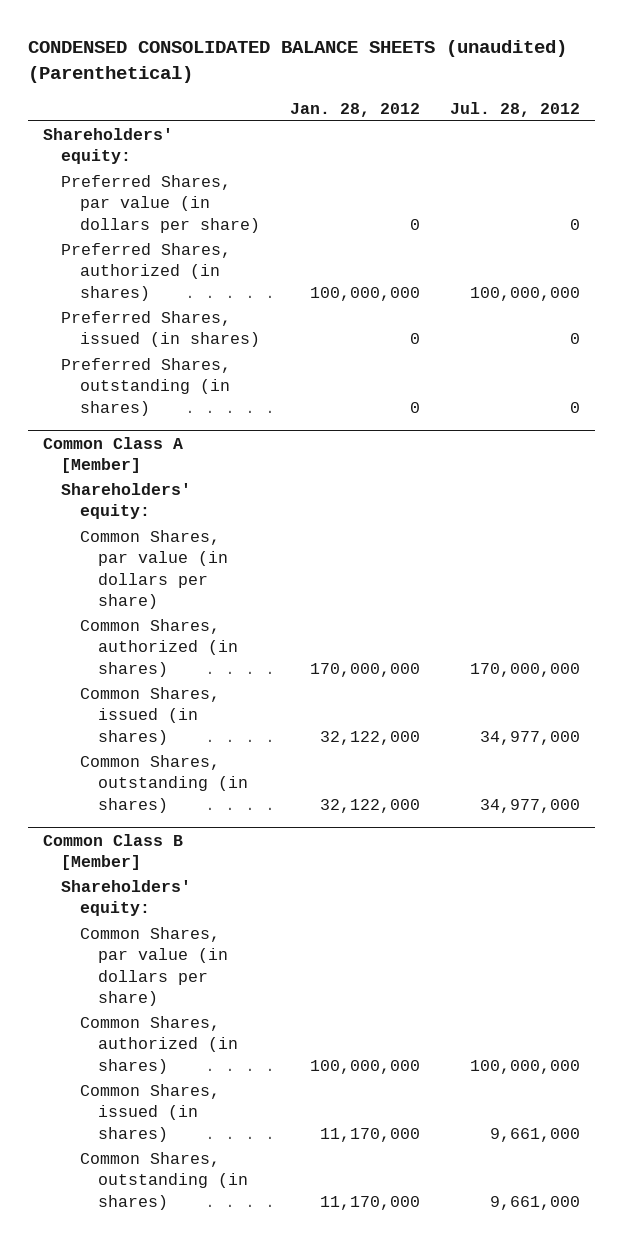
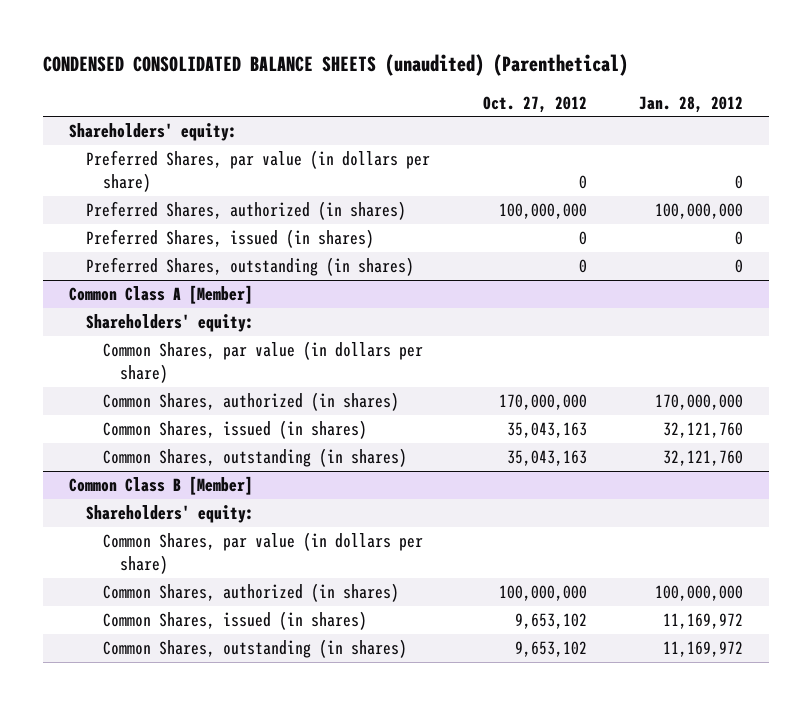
- | Jan. 28, 2012 | Jul. 28, 2012
+ | Oct. 27, 2012 | Jan. 28, 2012
@ Common Class A [Member]
- Common Shares, issued (in shares) | 32,122,000 | 34,977,000
- Common Shares, outstanding (in shares) | 32,122,000 | 34,977,000
+ Common Shares, issued (in shares) | 35,043,163 | 32,121,760
+ Common Shares, outstanding (in shares) | 35,043,163 | 32,121,760
@ Common Class B [Member]
- Common Shares, issued (in shares) | 11,170,000 | 9,661,000
- Common Shares, outstanding (in shares) | 11,170,000 | 9,661,000
+ Common Shares, issued (in shares) | 9,653,102 | 11,169,972
+ Common Shares, outstanding (in shares) | 9,653,102 | 11,169,972

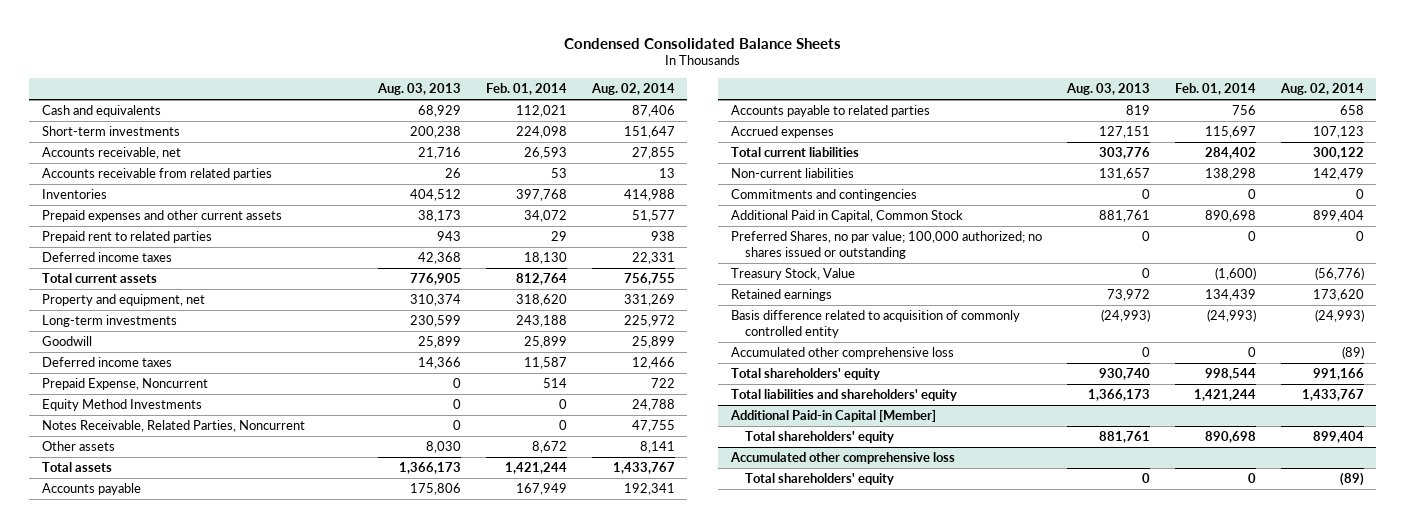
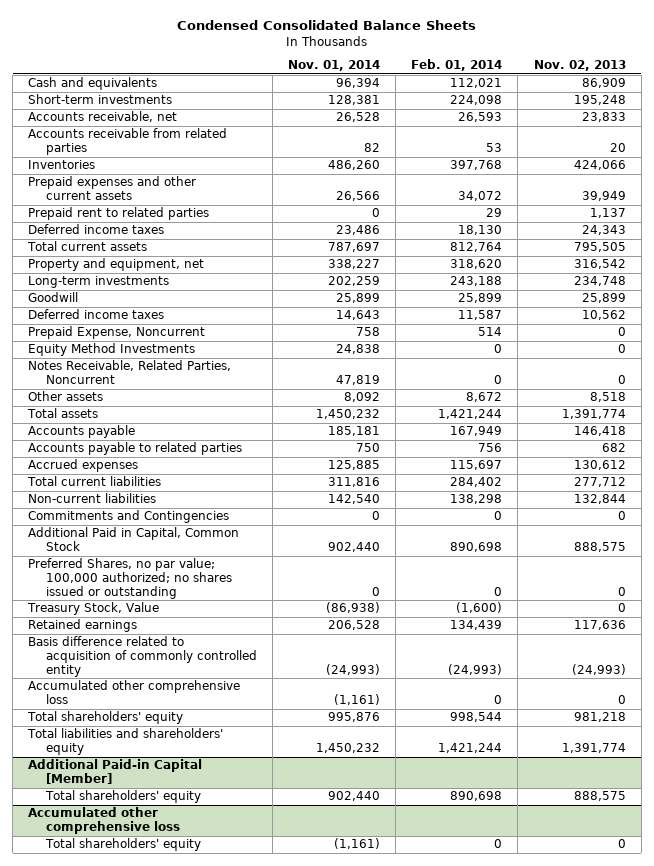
- | Aug. 03, 2013 | Feb. 01, 2014 | Aug. 02, 2014
+ | Nov. 01, 2014 | Feb. 01, 2014 | Nov. 02, 2013
- Commitments and contingencies | 0 | 0 | 0
+ Commitments and Contingencies | 0 | 0 | 0

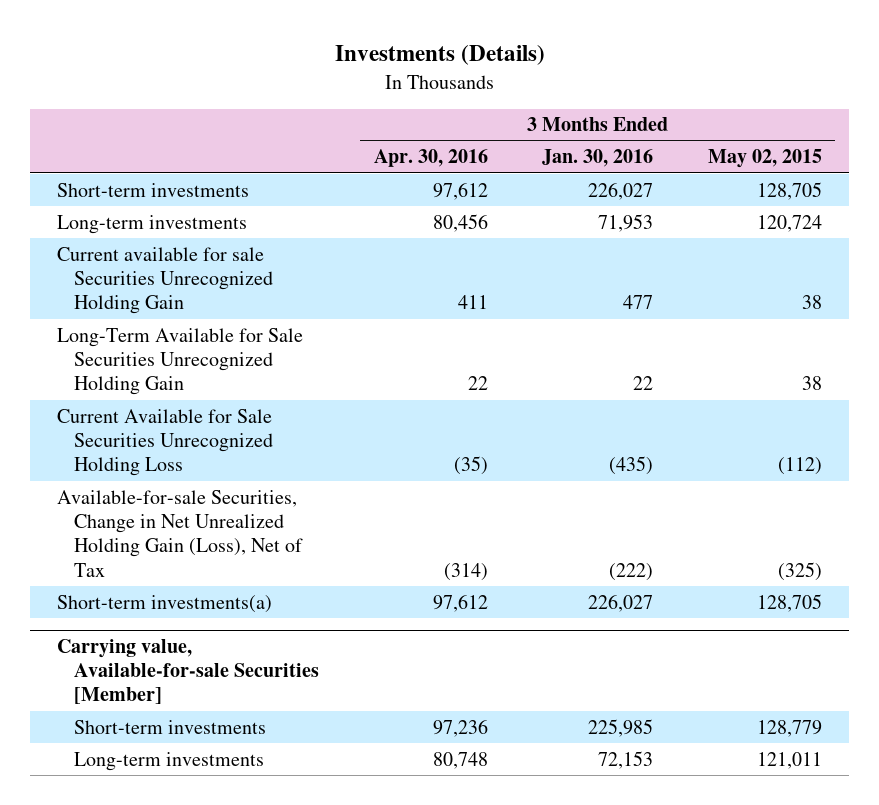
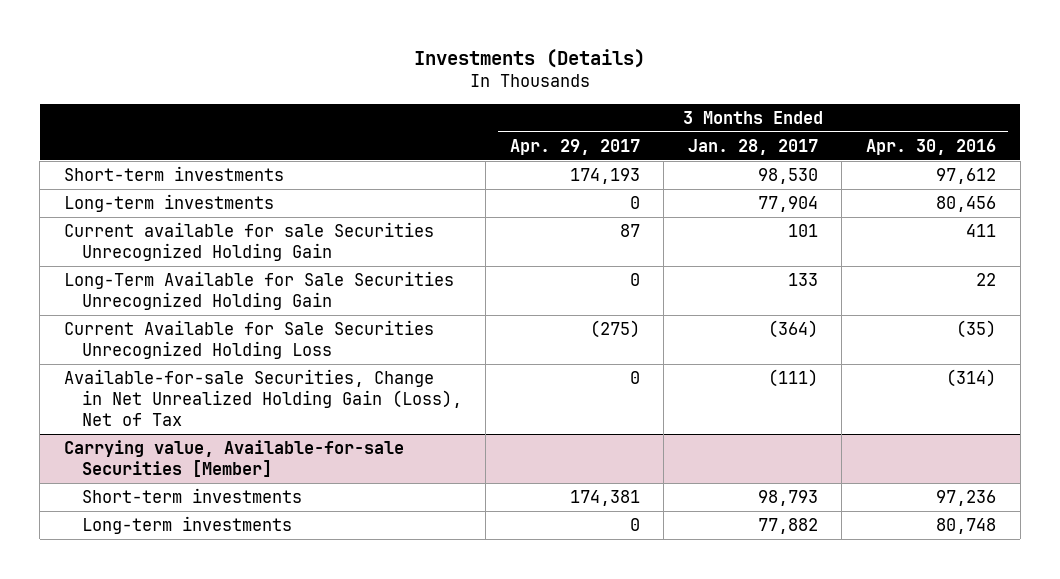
- | 3 Months Ended Apr. 30, 2016 | 3 Months Ended Jan. 30, 2016 | 3 Months Ended May 02, 2015
+ | 3 Months Ended Apr. 29, 2017 | 3 Months Ended Jan. 28, 2017 | 3 Months Ended Apr. 30, 2016
- Short-term investments(a) | 97,612 | 226,027 | 128,705

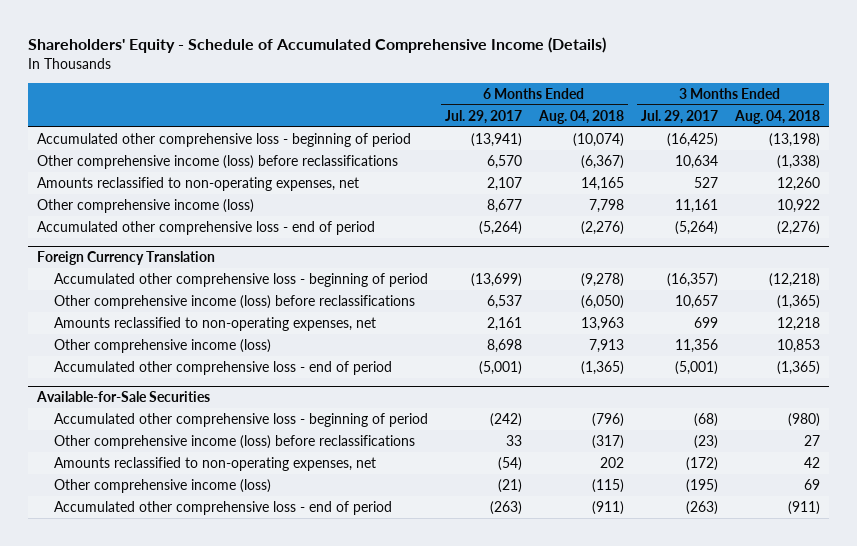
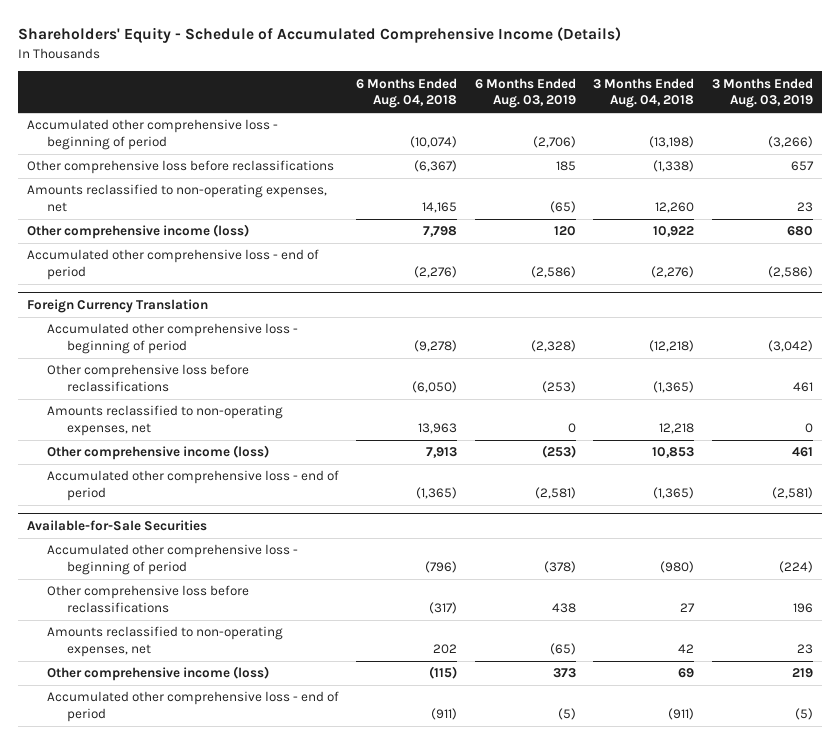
- | 6 Months Ended Jul. 29, 2017 | 6 Months Ended Aug. 04, 2018 | 3 Months Ended Jul. 29, 2017 | 3 Months Ended Aug. 04, 2018
+ | 6 Months Ended Aug. 04, 2018 | 6 Months Ended Aug. 03, 2019 | 3 Months Ended Aug. 04, 2018 | 3 Months Ended Aug. 03, 2019
- Other comprehensive income (loss) before reclassifications | 6,570 | (6,367) | 10,634 | (1,338)
+ Other comprehensive loss before reclassifications | (6,367) | 185 | (1,338) | 657
@ Foreign Currency Translation
- Other comprehensive income (loss) before reclassifications | 6,537 | (6,050) | 10,657 | (1,365)
+ Other comprehensive loss before reclassifications | (6,050) | (253) | (1,365) | 461
@ Available-for-Sale Securities
- Other comprehensive income (loss) before reclassifications | 33 | (317) | (23) | 27
+ Other comprehensive loss before reclassifications | (317) | 438 | 27 | 196

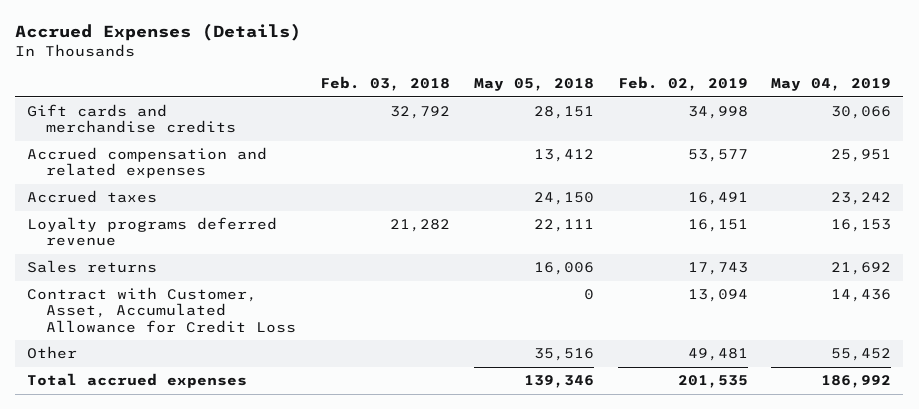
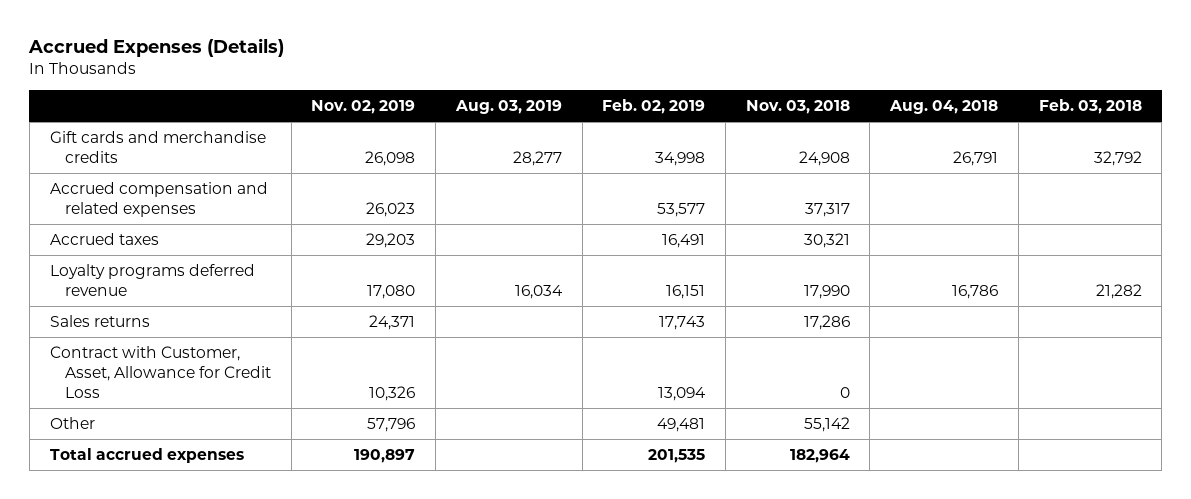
- | Feb. 03, 2018 | May 05, 2018 | Feb. 02, 2019 | May 04, 2019
+ | Nov. 02, 2019 | Aug. 03, 2019 | Feb. 02, 2019 | Nov. 03, 2018 | Aug. 04, 2018 | Feb. 03, 2018
- Contract with Customer, Asset, Accumulated Allowance for Credit Loss | | 0 | 13,094 | 14,436
+ Contract with Customer, Asset, Allowance for Credit Loss | 10,326 | | 13,094 | 0 | |

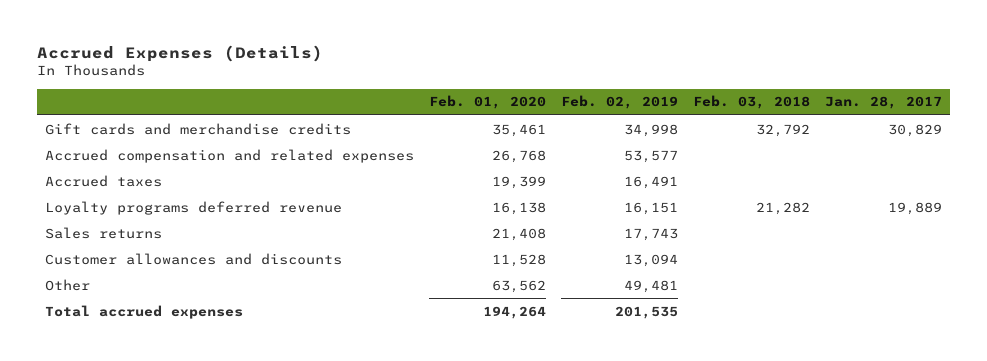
- | Nov. 02, 2019 | Aug. 03, 2019 | Feb. 02, 2019 | Nov. 03, 2018 | Aug. 04, 2018 | Feb. 03, 2018
+ | Feb. 01, 2020 | Feb. 02, 2019 | Feb. 03, 2018 | Jan. 28, 2017
- Contract with Customer, Asset, Allowance for Credit Loss | 10,326 | | 13,094 | 0 | |
+ Customer allowances and discounts | 11,528 | 13,094 | |

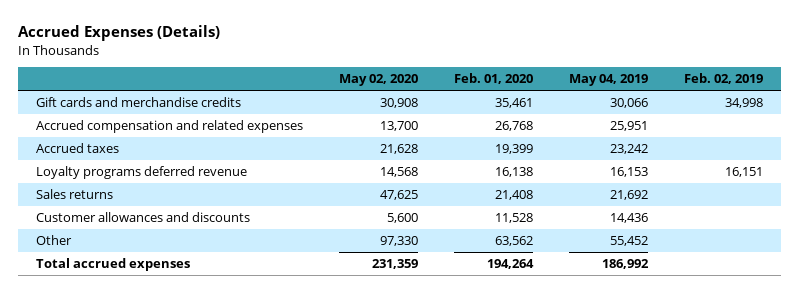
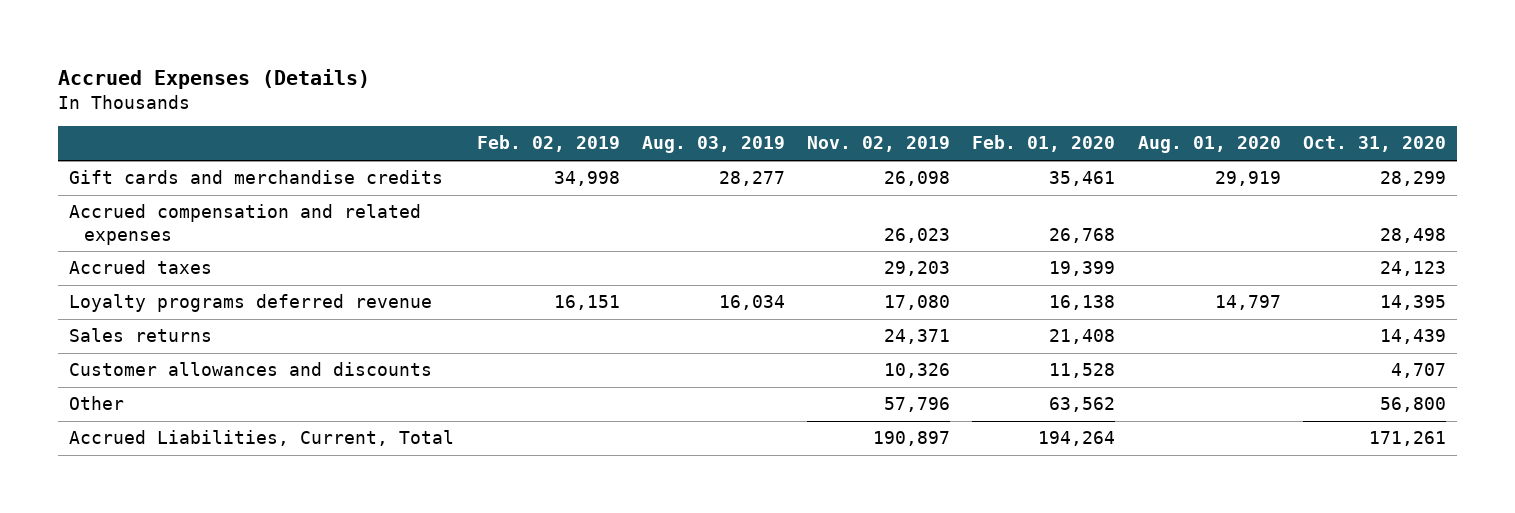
- | May 02, 2020 | Feb. 01, 2020 | May 04, 2019 | Feb. 02, 2019
+ | Feb. 02, 2019 | Aug. 03, 2019 | Nov. 02, 2019 | Feb. 01, 2020 | Aug. 01, 2020 | Oct. 31, 2020
- Total accrued expenses | 231,359 | 194,264 | 186,992 |
+ Accrued Liabilities, Current, Total | | | 190,897 | 194,264 | | 171,261

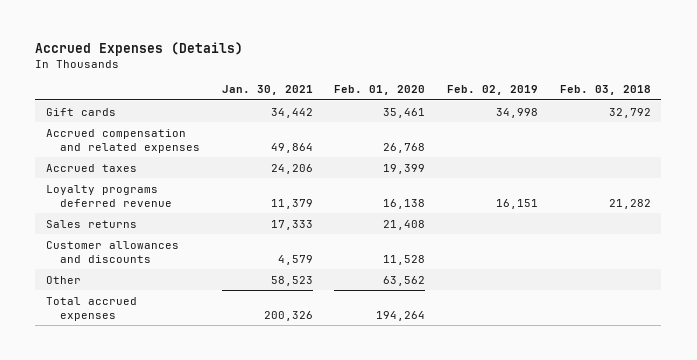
- | Feb. 02, 2019 | Aug. 03, 2019 | Nov. 02, 2019 | Feb. 01, 2020 | Aug. 01, 2020 | Oct. 31, 2020
+ | Jan. 30, 2021 | Feb. 01, 2020 | Feb. 02, 2019 | Feb. 03, 2018
- Gift cards and merchandise credits | 34,998 | 28,277 | 26,098 | 35,461 | 29,919 | 28,299
+ Gift cards | 34,442 | 35,461 | 34,998 | 32,792
- Accrued Liabilities, Current, Total | | | 190,897 | 194,264 | | 171,261
+ Total accrued expenses | 200,326 | 194,264 | |

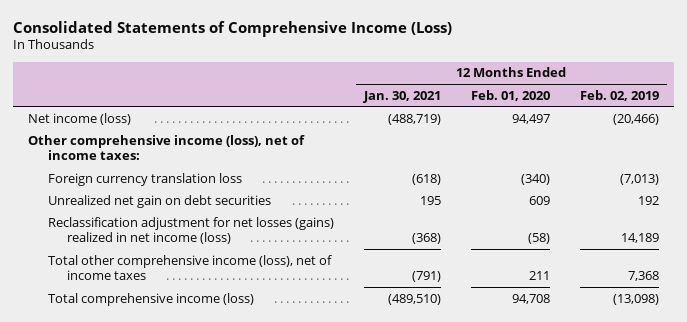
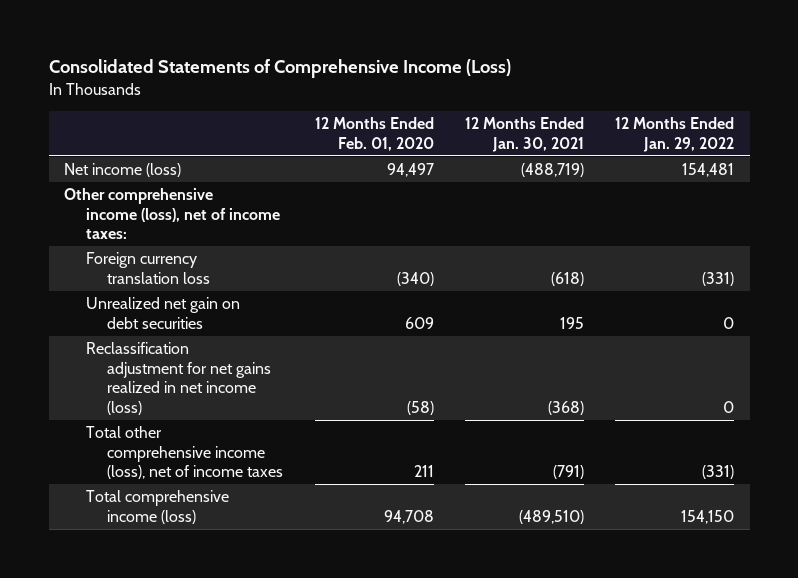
- | 12 Months Ended Jan. 30, 2021 | 12 Months Ended Feb. 01, 2020 | 12 Months Ended Feb. 02, 2019
+ | 12 Months Ended Feb. 01, 2020 | 12 Months Ended Jan. 30, 2021 | 12 Months Ended Jan. 29, 2022
- Reclassification adjustment for net losses (gains) realized in net income (loss) | (368) | (58) | 14,189
+ Reclassification adjustment for net gains realized in net income (loss) | (58) | (368) | 0

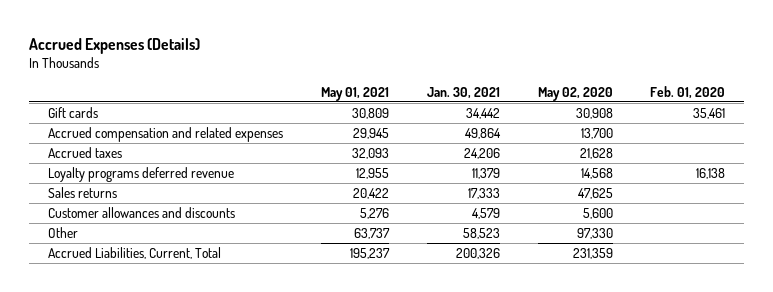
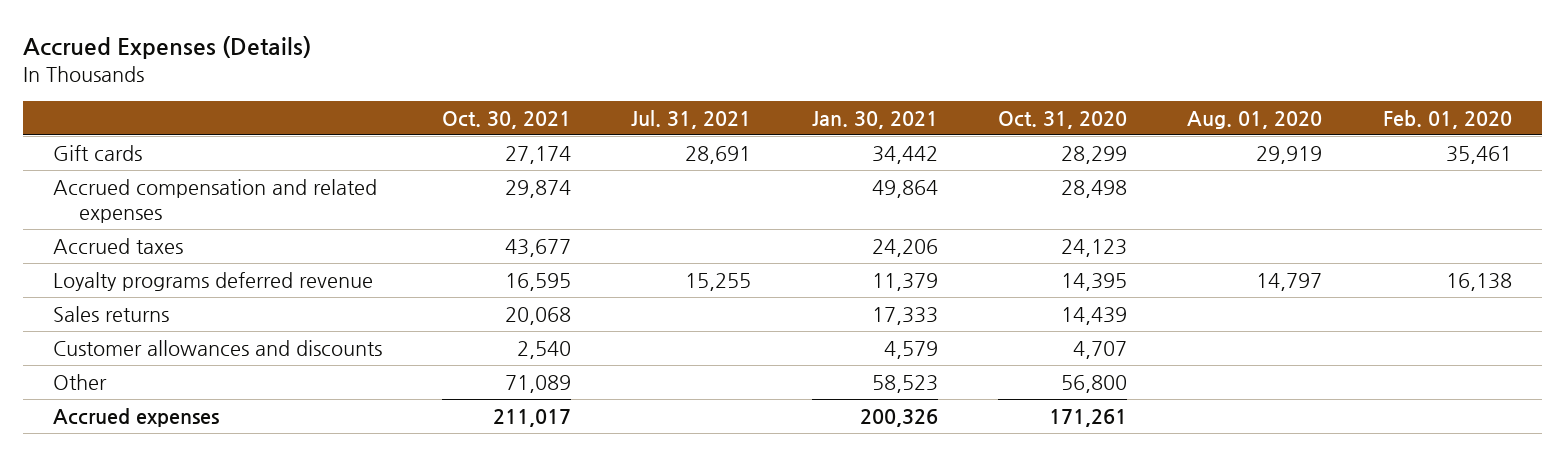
- | May 01, 2021 | Jan. 30, 2021 | May 02, 2020 | Feb. 01, 2020
+ | Oct. 30, 2021 | Jul. 31, 2021 | Jan. 30, 2021 | Oct. 31, 2020 | Aug. 01, 2020 | Feb. 01, 2020
- Accrued Liabilities, Current, Total | 195,237 | 200,326 | 231,359 |
+ Accrued expenses | 211,017 | | 200,326 | 171,261 | |

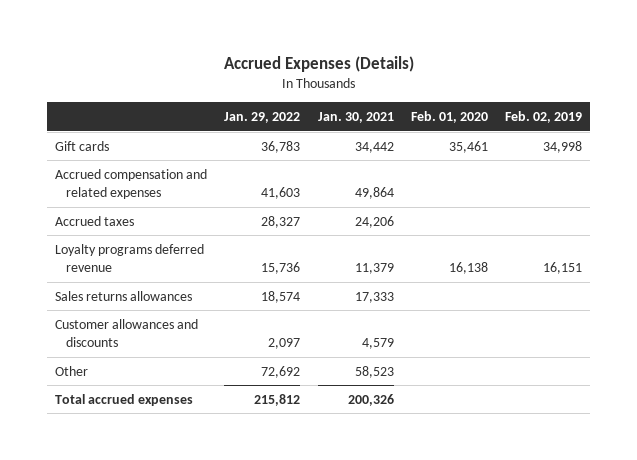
- | Oct. 30, 2021 | Jul. 31, 2021 | Jan. 30, 2021 | Oct. 31, 2020 | Aug. 01, 2020 | Feb. 01, 2020
+ | Jan. 29, 2022 | Jan. 30, 2021 | Feb. 01, 2020 | Feb. 02, 2019
- Sales returns | 20,068 | | 17,333 | 14,439 | |
+ Sales returns allowances | 18,574 | 17,333 | |
- Accrued expenses | 211,017 | | 200,326 | 171,261 | |
+ Total accrued expenses | 215,812 | 200,326 | |

